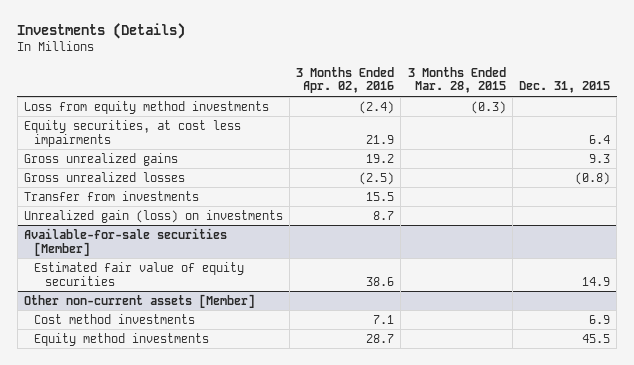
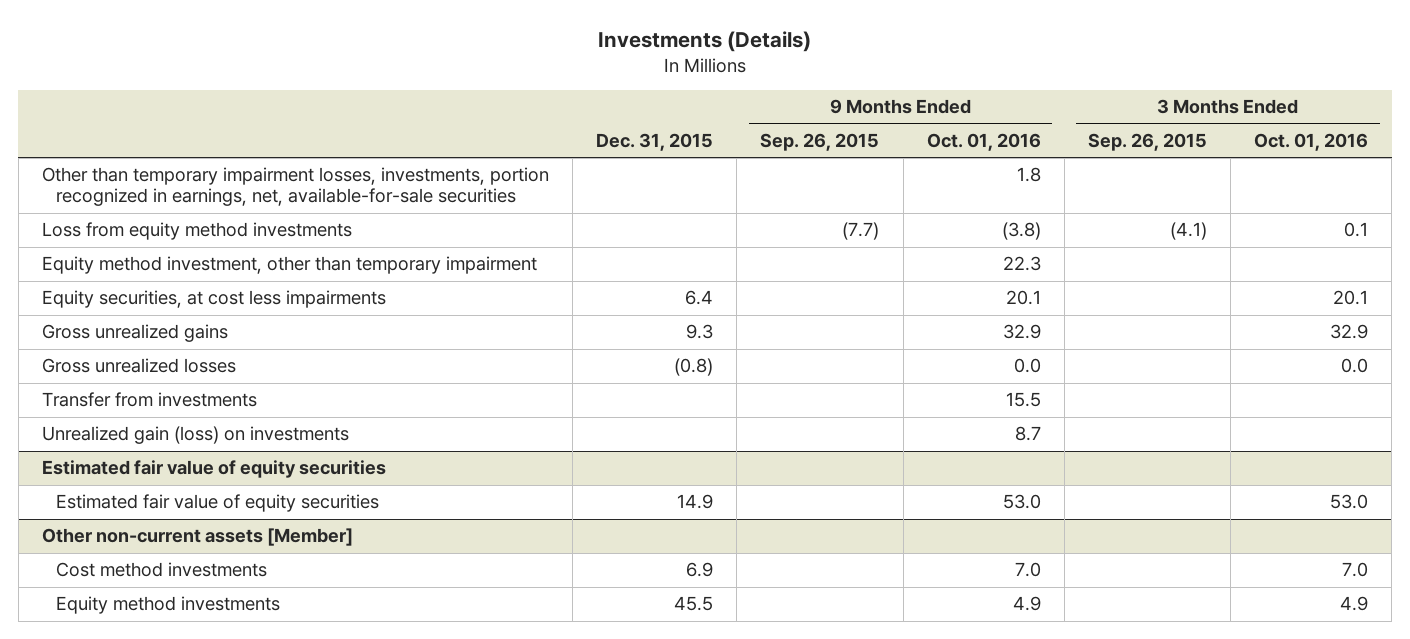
- | 3 Months Ended Apr. 02, 2016 | 3 Months Ended Mar. 28, 2015 | Dec. 31, 2015
+ | Dec. 31, 2015 | 9 Months Ended Sep. 26, 2015 | 9 Months Ended Oct. 01, 2016 | 3 Months Ended Sep. 26, 2015 | 3 Months Ended Oct. 01, 2016
+ Other than temporary impairment losses, investments, portion recognized in earnings, net, available-for-sale securities | | | 1.8 | |
+ Equity method investment, other than temporary impairment | | | 22.3 | |
- Available-for-sale securities [Member]
+ Estimated fair value of equity securities

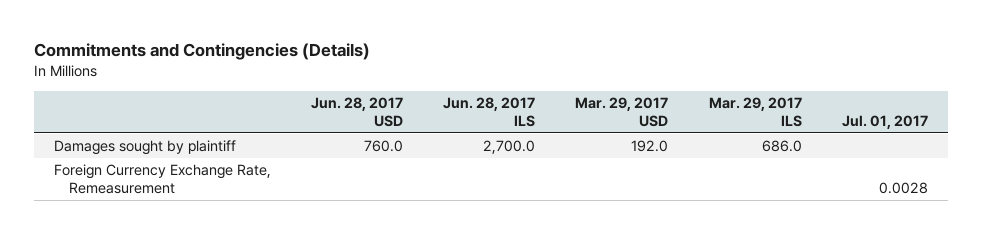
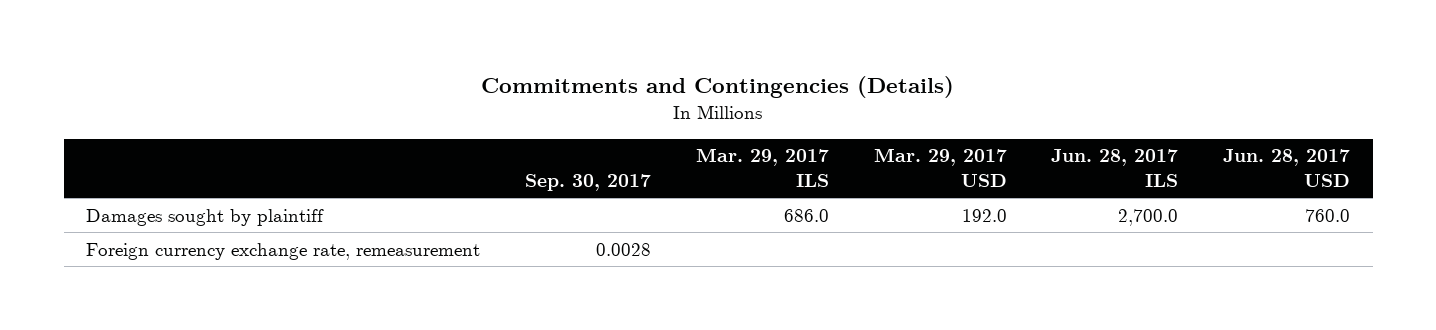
- | Jun. 28, 2017 USD | Jun. 28, 2017 ILS | Mar. 29, 2017 USD | Mar. 29, 2017 ILS | Jul. 01, 2017
+ | Sep. 30, 2017 | Mar. 29, 2017 ILS | Mar. 29, 2017 USD | Jun. 28, 2017 ILS | Jun. 28, 2017 USD
- Foreign Currency Exchange Rate, Remeasurement | | | | | 0.0028
+ Foreign currency exchange rate, remeasurement | 0.0028 | | | |

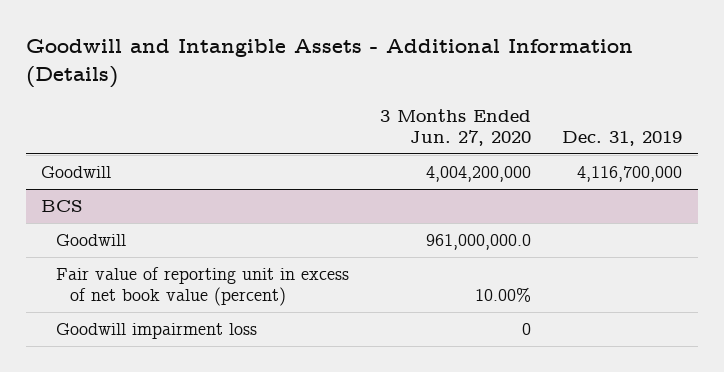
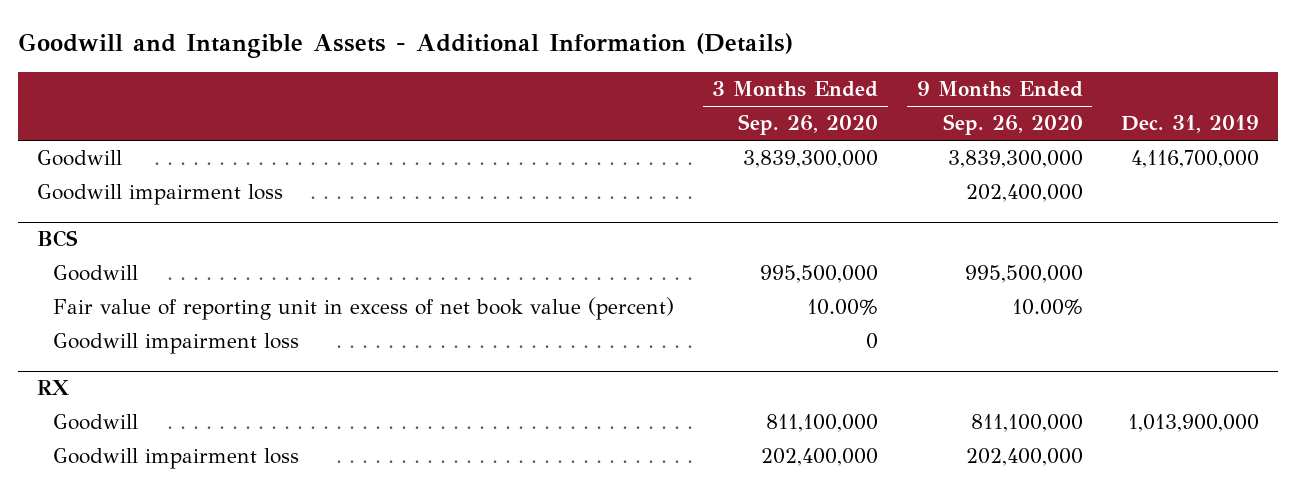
- | 3 Months Ended Jun. 27, 2020 | Dec. 31, 2019
+ | 3 Months Ended Sep. 26, 2020 | 9 Months Ended Sep. 26, 2020 | Dec. 31, 2019
+ Goodwill impairment loss | | 202,400,000 |
+ RX
+ Goodwill | 811,100,000 | 811,100,000 | 1,013,900,000
+ Goodwill impairment loss | 202,400,000 | 202,400,000 |

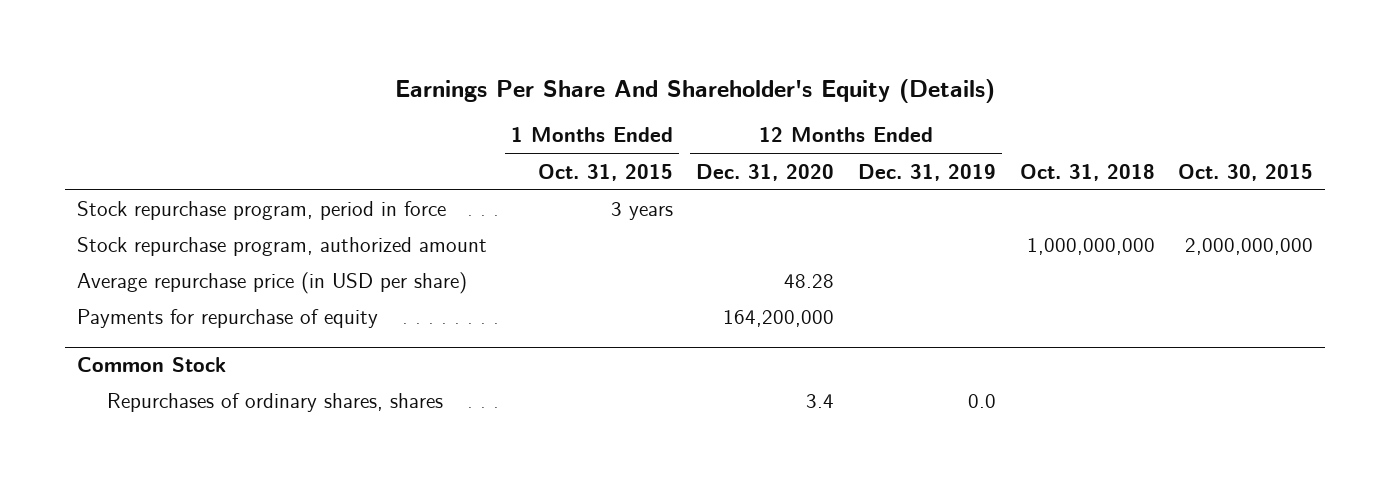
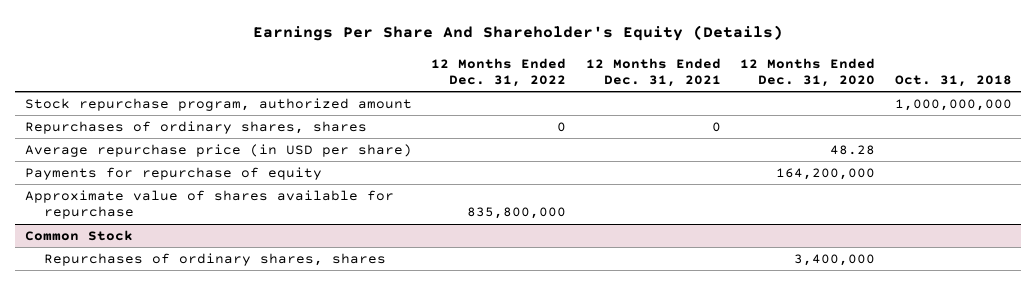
- | 1 Months Ended Oct. 31, 2015 | 12 Months Ended Dec. 31, 2020 | 12 Months Ended Dec. 31, 2019 | Oct. 31, 2018 | Oct. 30, 2015
+ | 12 Months Ended Dec. 31, 2022 | 12 Months Ended Dec. 31, 2021 | 12 Months Ended Dec. 31, 2020 | Oct. 31, 2018
- Stock repurchase program, period in force | 3 years | | | |
+ Repurchases of ordinary shares, shares | 0 | 0 | |
+ Approximate value of shares available for repurchase | 835,800,000 | | |
@ Common Stock
- Repurchases of ordinary shares, shares | | 3.4 | 0.0 | |
+ Repurchases of ordinary shares, shares | | | 3,400,000 |

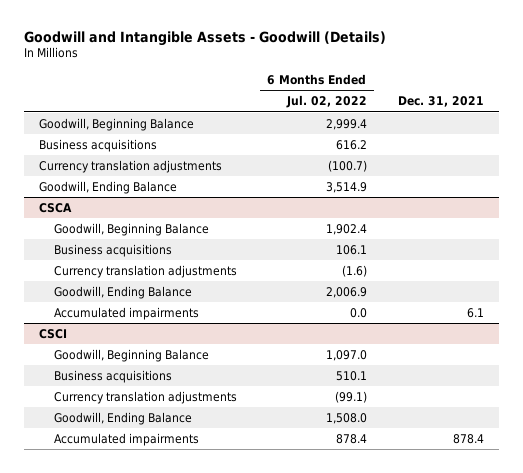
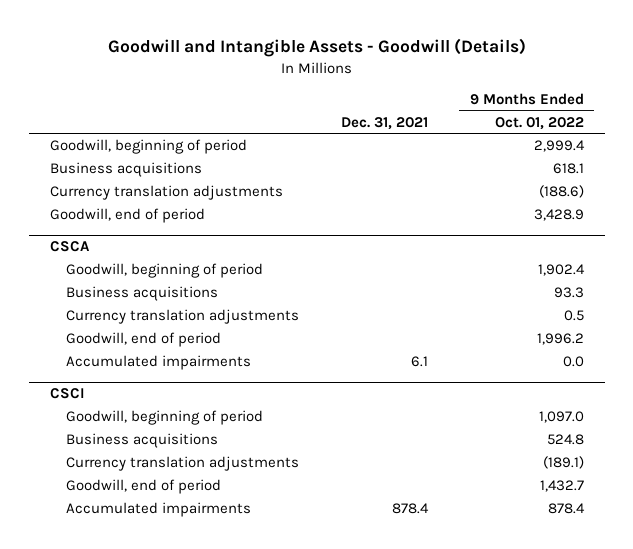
- | 6 Months Ended Jul. 02, 2022 | Dec. 31, 2021
+ | Dec. 31, 2021 | 9 Months Ended Oct. 01, 2022
- Goodwill, Beginning Balance | 2,999.4 |
+ Goodwill, beginning of period | | 2,999.4
- Goodwill, Ending Balance | 3,514.9 |
+ Goodwill, end of period | | 3,428.9
@ CSCA
- Goodwill, Beginning Balance | 1,902.4 |
+ Goodwill, beginning of period | | 1,902.4
- Goodwill, Ending Balance | 2,006.9 |
+ Goodwill, end of period | | 1,996.2
@ CSCI
- Goodwill, Beginning Balance | 1,097.0 |
+ Goodwill, beginning of period | | 1,097.0
- Goodwill, Ending Balance | 1,508.0 |
+ Goodwill, end of period | | 1,432.7

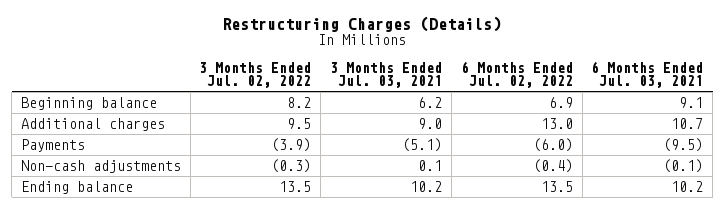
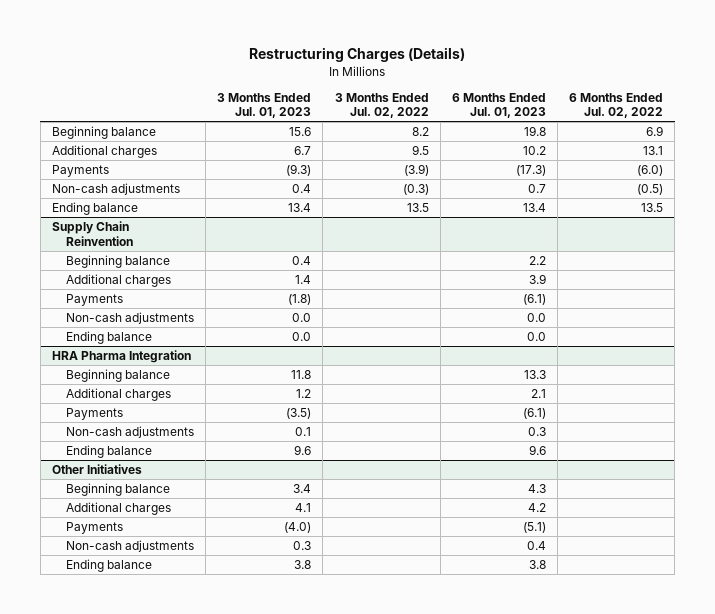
- | 3 Months Ended Jul. 02, 2022 | 3 Months Ended Jul. 03, 2021 | 6 Months Ended Jul. 02, 2022 | 6 Months Ended Jul. 03, 2021
+ | 3 Months Ended Jul. 01, 2023 | 3 Months Ended Jul. 02, 2022 | 6 Months Ended Jul. 01, 2023 | 6 Months Ended Jul. 02, 2022
- Additional charges | 9.5 | 9.0 | 13.0 | 10.7
+ Additional charges | 6.7 | 9.5 | 10.2 | 13.1
- Non-cash adjustments | (0.3) | 0.1 | (0.4) | (0.1)
+ Non-cash adjustments | 0.4 | (0.3) | 0.7 | (0.5)
+ Supply Chain Reinvention
+ Beginning balance | 0.4 | | 2.2 |
+ Additional charges | 1.4 | | 3.9 |
+ Payments | (1.8) | | (6.1) |
+ Non-cash adjustments | 0.0 | | 0.0 |
+ Ending balance | 0.0 | | 0.0 |
+ HRA Pharma Integration
+ Beginning balance | 11.8 | | 13.3 |
+ Additional charges | 1.2 | | 2.1 |
+ Payments | (3.5) | | (6.1) |
+ Non-cash adjustments | 0.1 | | 0.3 |
+ Ending balance | 9.6 | | 9.6 |
+ Other Initiatives
+ Beginning balance | 3.4 | | 4.3 |
+ Additional charges | 4.1 | | 4.2 |
+ Payments | (4.0) | | (5.1) |
+ Non-cash adjustments | 0.3 | | 0.4 |
+ Ending balance | 3.8 | | 3.8 |

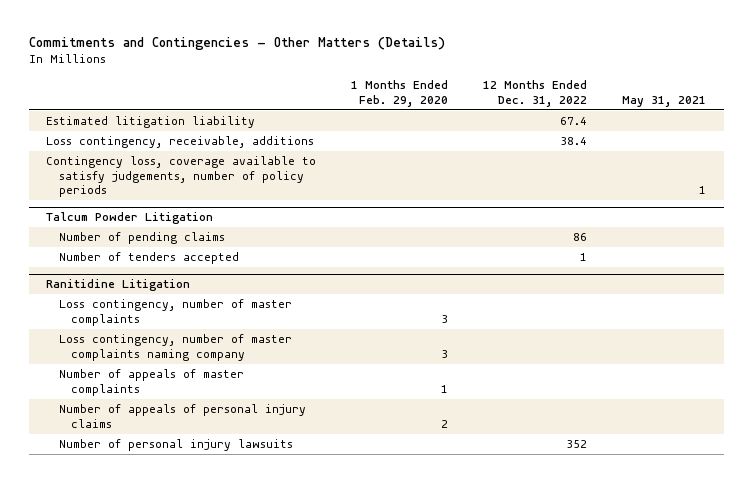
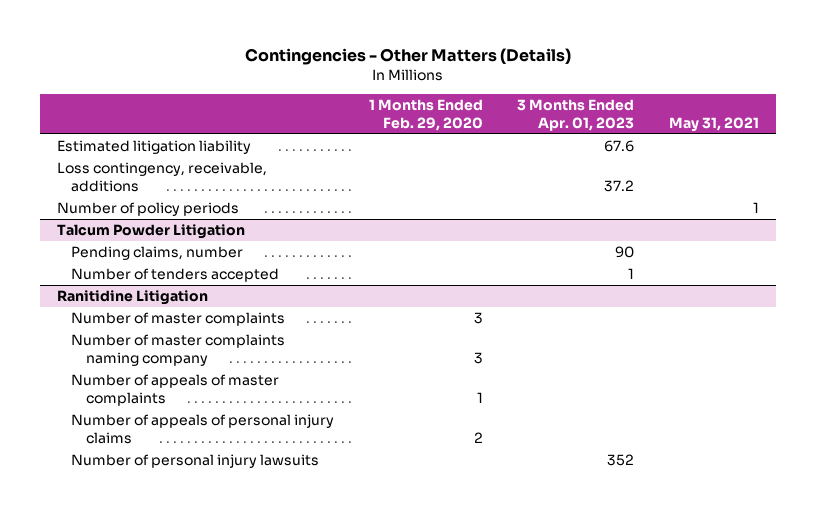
- Commitments and Contingencies - Other Matters (Details)
+ Contingencies - Other Matters (Details)
- | 1 Months Ended Feb. 29, 2020 | 12 Months Ended Dec. 31, 2022 | May 31, 2021
+ | 1 Months Ended Feb. 29, 2020 | 3 Months Ended Apr. 01, 2023 | May 31, 2021
- Contingency loss, coverage available to satisfy judgements, number of policy periods | | | 1
+ Number of policy periods | | | 1
@ Talcum Powder Litigation
- Number of pending claims | | 86 |
+ Pending claims, number | | 90 |
@ Ranitidine Litigation
- Loss contingency, number of master complaints | 3 | |
- Loss contingency, number of master complaints naming company | 3 | |
+ Number of master complaints | 3 | |
+ Number of master complaints naming company | 3 | |

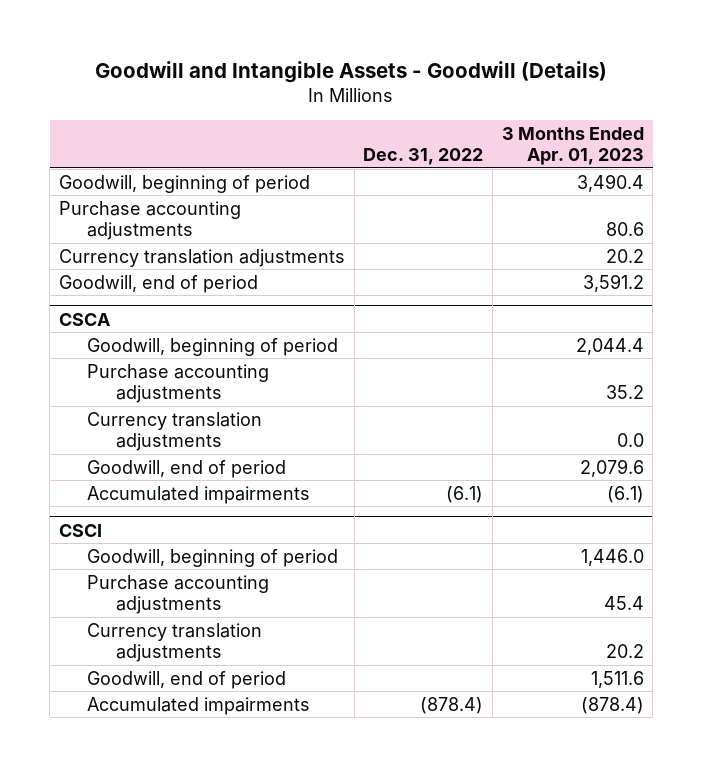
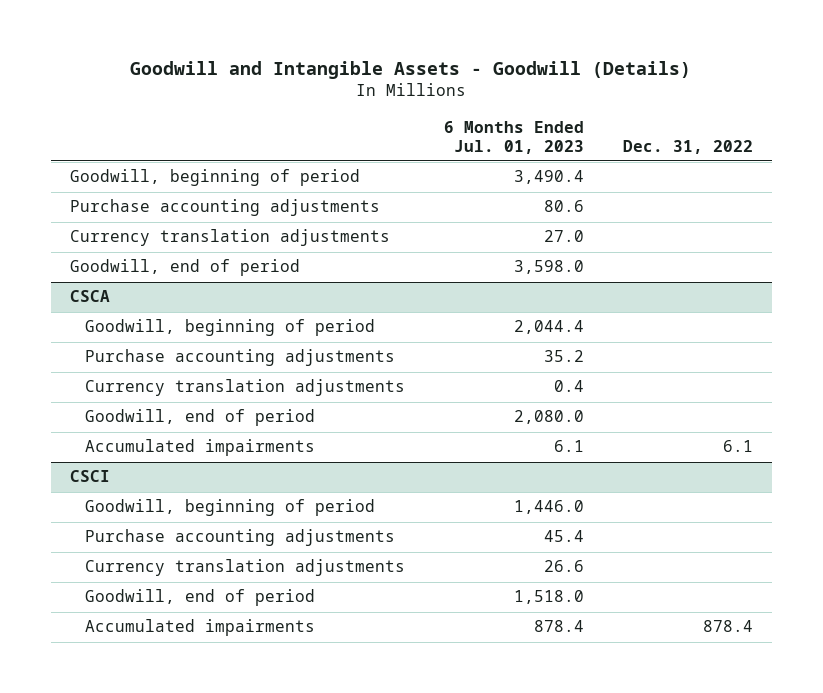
- | Dec. 31, 2022 | 3 Months Ended Apr. 01, 2023
+ | 6 Months Ended Jul. 01, 2023 | Dec. 31, 2022
@ CSCA
- Accumulated impairments | (6.1) | (6.1)
+ Accumulated impairments | 6.1 | 6.1
@ CSCI
- Accumulated impairments | (878.4) | (878.4)
+ Accumulated impairments | 878.4 | 878.4

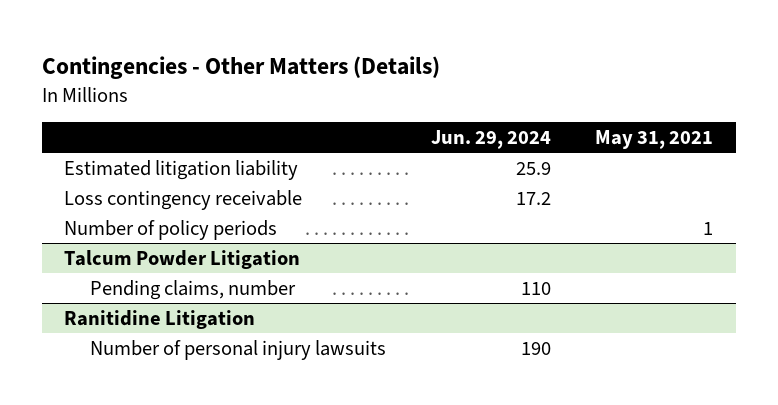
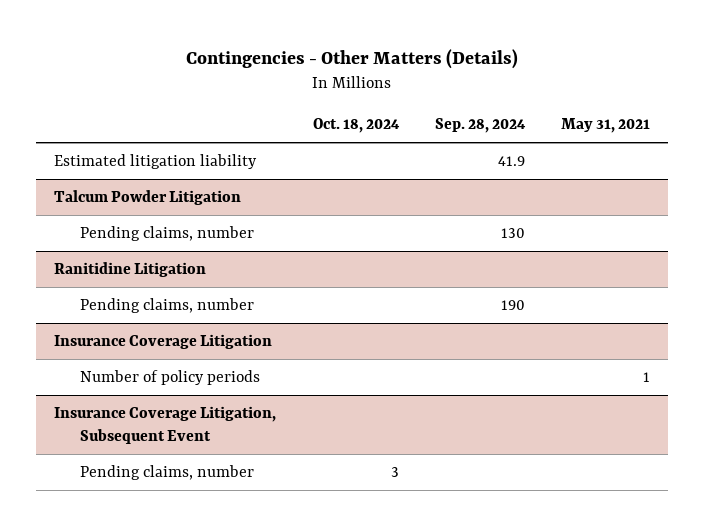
- | Jun. 29, 2024 | May 31, 2021
+ | Oct. 18, 2024 | Sep. 28, 2024 | May 31, 2021
- Loss contingency receivable | 17.2 |
- Number of policy periods | | 1
@ Ranitidine Litigation
- Number of personal injury lawsuits | 190 |
+ Pending claims, number | | 190 |
+ Insurance Coverage Litigation
+ Number of policy periods | | | 1
+ Insurance Coverage Litigation, Subsequent Event
+ Pending claims, number | 3 | |

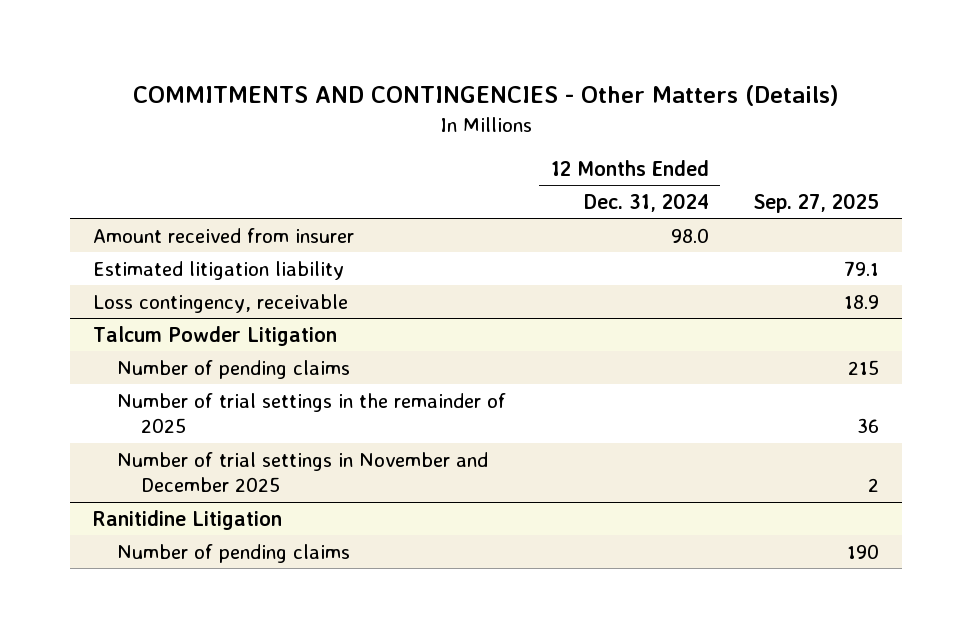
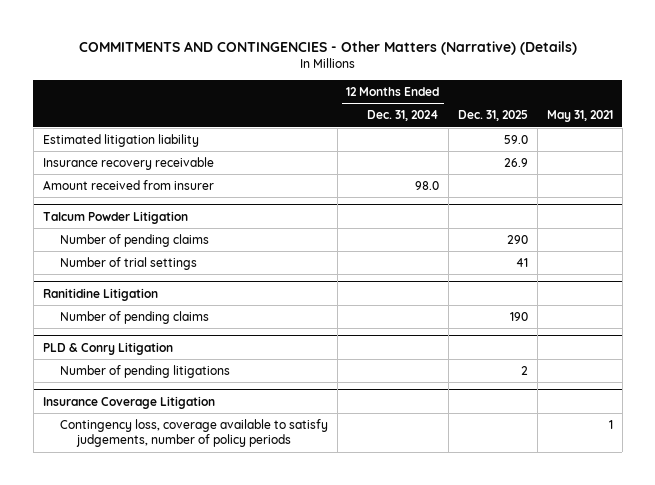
- COMMITMENTS AND CONTINGENCIES - Other Matters (Details)
+ COMMITMENTS AND CONTINGENCIES - Other Matters (Narrative) (Details)
- | 12 Months Ended Dec. 31, 2024 | Sep. 27, 2025
+ | 12 Months Ended Dec. 31, 2024 | Dec. 31, 2025 | May 31, 2021
- Loss contingency, receivable | | 18.9
+ Insurance recovery receivable | | 26.9 |
moved down: Amount received from insurer | 98.0 | |
@ Talcum Powder Litigation
- Number of trial settings in the remainder of 2025 | | 36
- Number of trial settings in November and December 2025 | | 2
+ Number of trial settings | | 41 |
+ PLD & Conry Litigation
+ Number of pending litigations | | 2 |
+ Insurance Coverage Litigation
+ Contingency loss, coverage available to satisfy judgements, number of policy periods | | | 1

